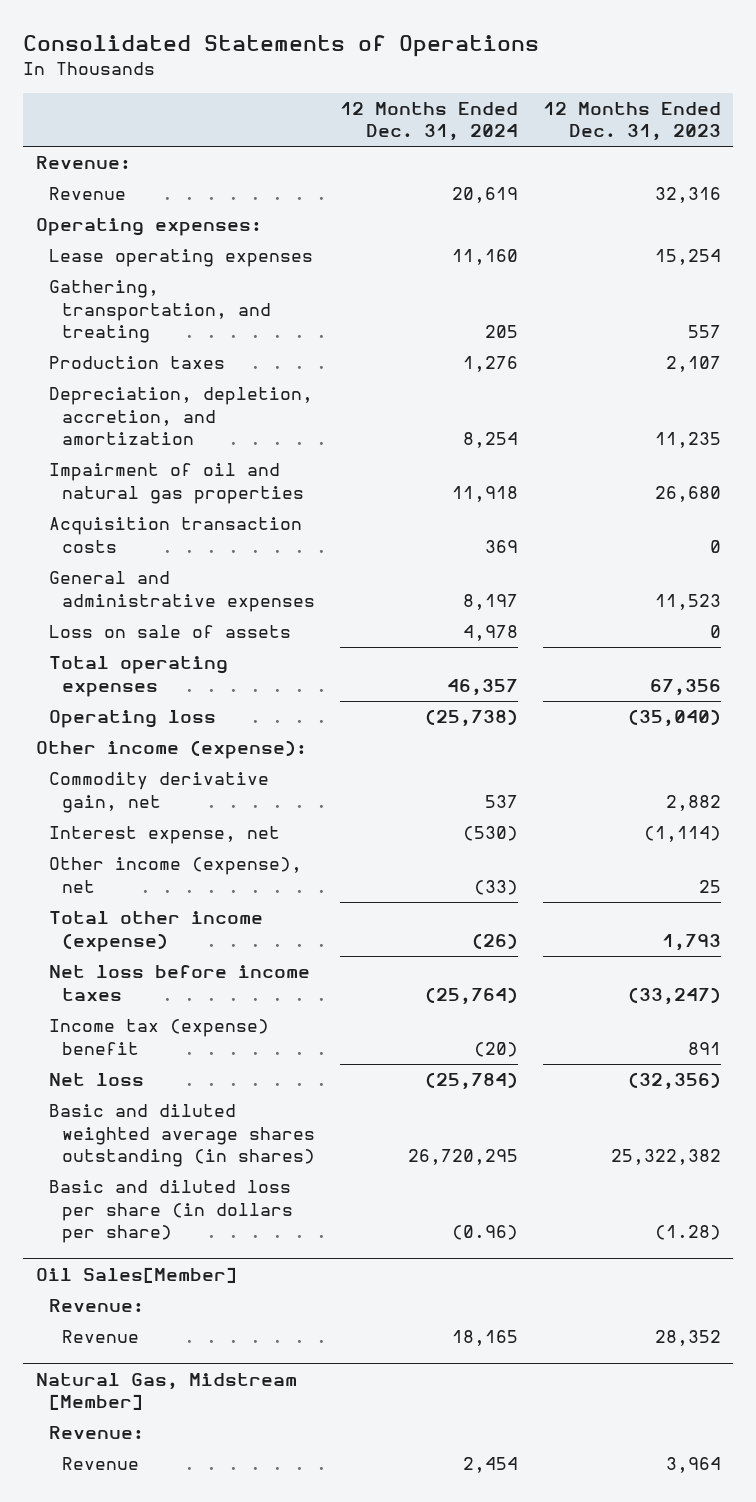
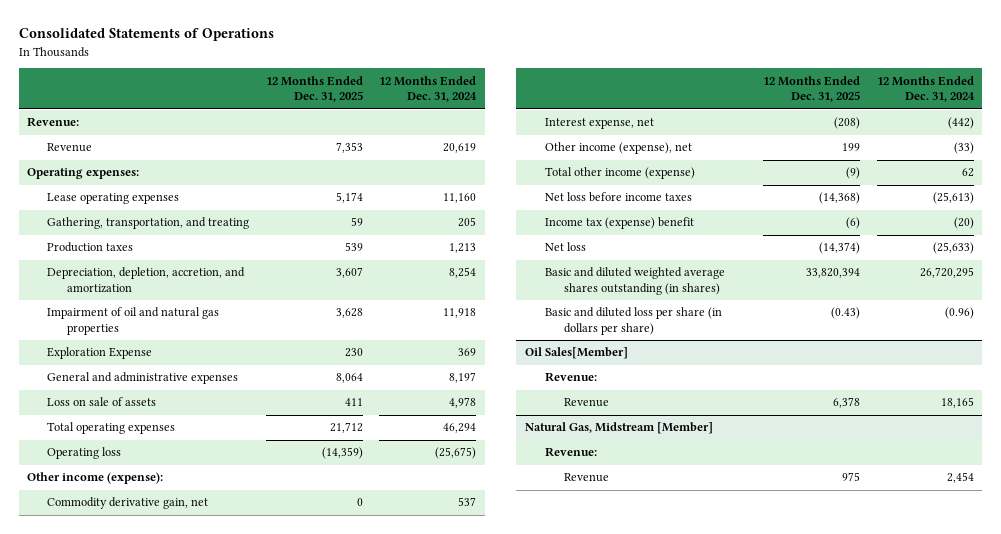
- | 12 Months Ended Dec. 31, 2024 | 12 Months Ended Dec. 31, 2023
+ | 12 Months Ended Dec. 31, 2025 | 12 Months Ended Dec. 31, 2024
- Production taxes | 1,276 | 2,107
+ Production taxes | 539 | 1,213
- Acquisition transaction costs | 369 | 0
+ Exploration Expense | 230 | 369
- Total operating expenses | 46,357 | 67,356
- Operating loss | (25,738) | (35,040)
+ Total operating expenses | 21,712 | 46,294
+ Operating loss | (14,359) | (25,675)
- Interest expense, net | (530) | (1,114)
+ Interest expense, net | (208) | (442)
- Total other income (expense) | (26) | 1,793
- Net loss before income taxes | (25,764) | (33,247)
+ Total other income (expense) | (9) | 62
+ Net loss before income taxes | (14,368) | (25,613)
- Net loss | (25,784) | (32,356)
+ Net loss | (14,374) | (25,633)

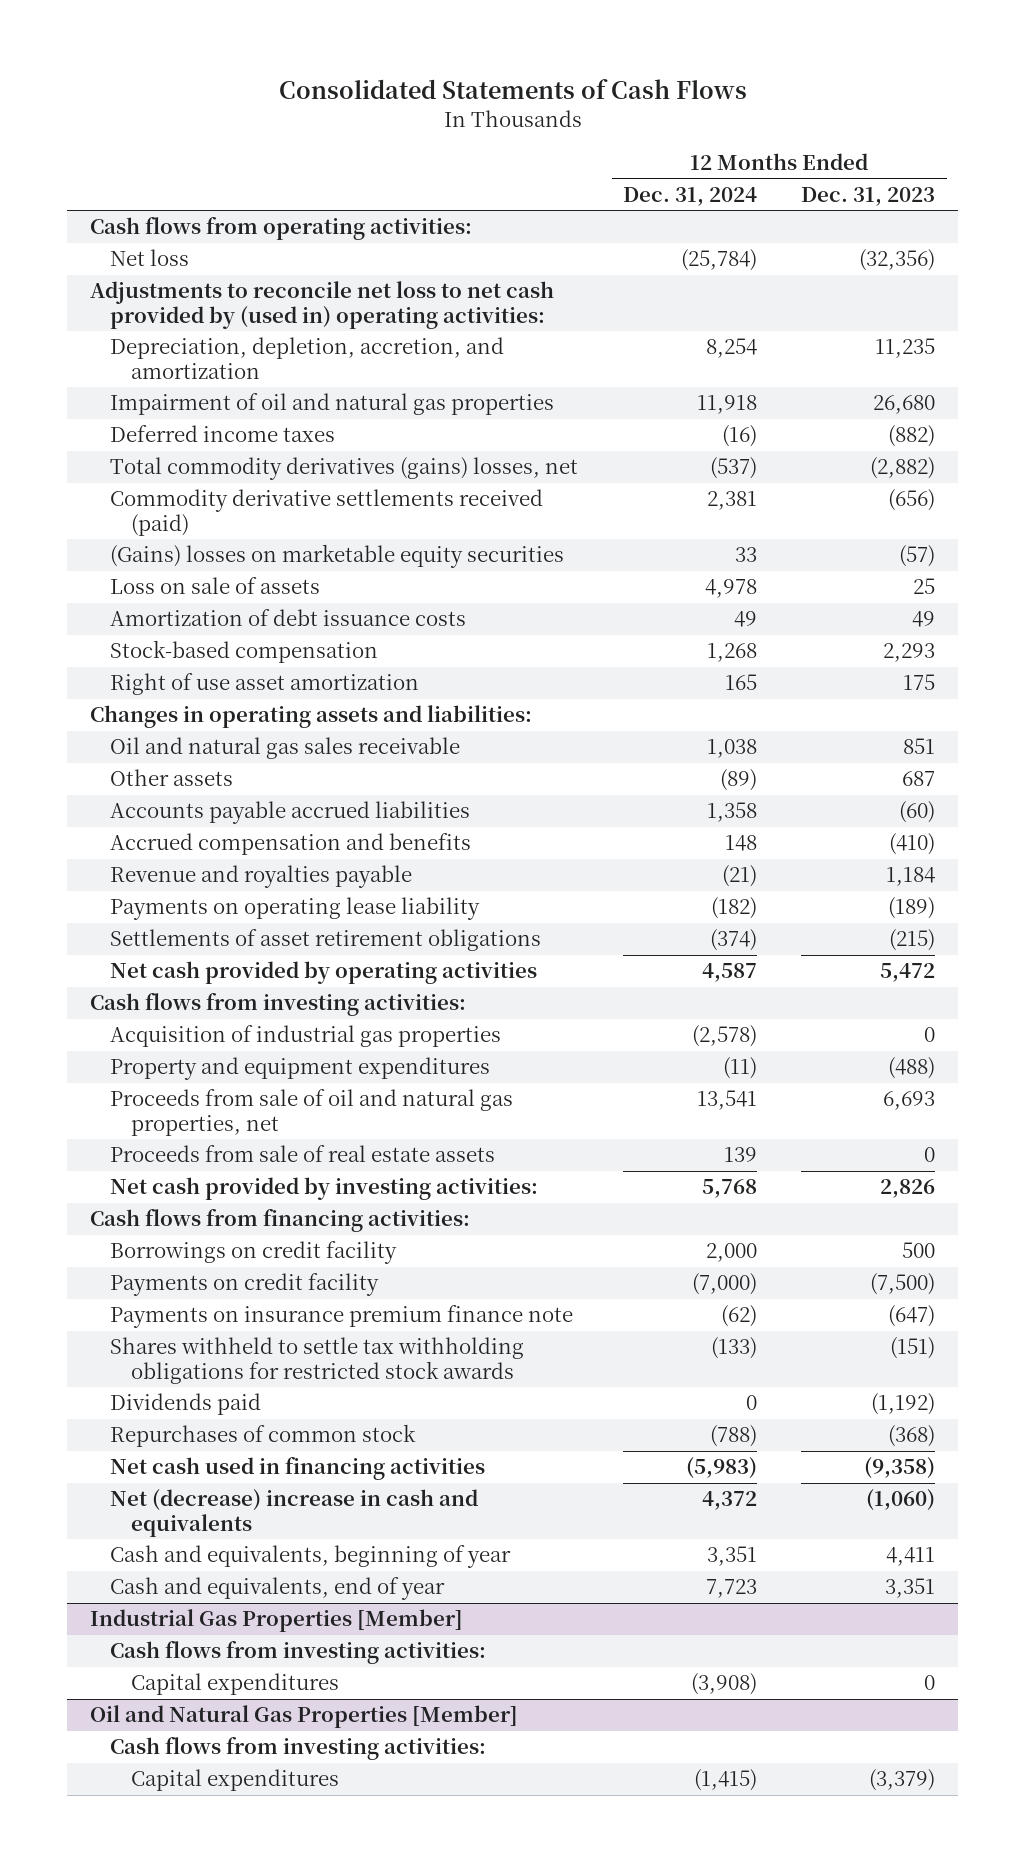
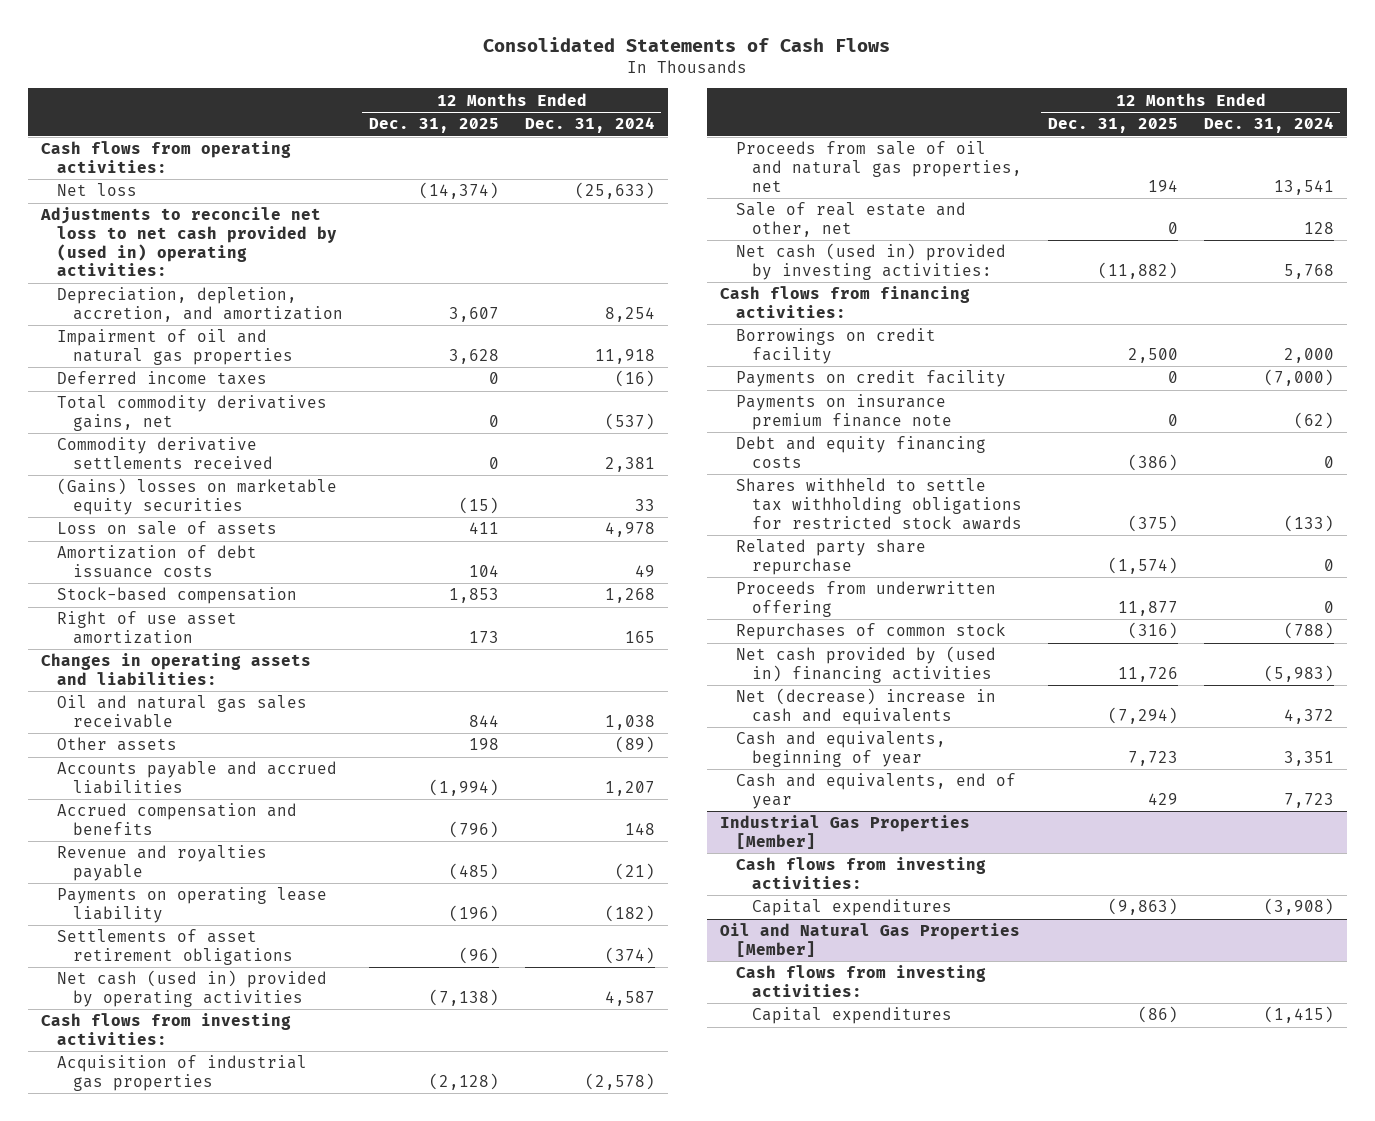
- | 12 Months Ended Dec. 31, 2024 | 12 Months Ended Dec. 31, 2023
+ | 12 Months Ended Dec. 31, 2025 | 12 Months Ended Dec. 31, 2024
- Net loss | (25,784) | (32,356)
+ Net loss | (14,374) | (25,633)
- Total commodity derivatives (gains) losses, net | (537) | (2,882)
- Commodity derivative settlements received (paid) | 2,381 | (656)
+ Total commodity derivatives gains, net | 0 | (537)
+ Commodity derivative settlements received | 0 | 2,381
- Accounts payable accrued liabilities | 1,358 | (60)
+ Accounts payable and accrued liabilities | (1,994) | 1,207
- Net cash provided by operating activities | 4,587 | 5,472
+ Net cash (used in) provided by operating activities | (7,138) | 4,587
- Property and equipment expenditures | (11) | (488)
- Proceeds from sale of real estate assets | 139 | 0
- Net cash provided by investing activities: | 5,768 | 2,826
+ Sale of real estate and other, net | 0 | 128
+ Net cash (used in) provided by investing activities: | (11,882) | 5,768
+ Debt and equity financing costs | (386) | 0
- Dividends paid | 0 | (1,192)
+ Related party share repurchase | (1,574) | 0
+ Proceeds from underwritten offering | 11,877 | 0
- Net cash used in financing activities | (5,983) | (9,358)
+ Net cash provided by (used in) financing activities | 11,726 | (5,983)

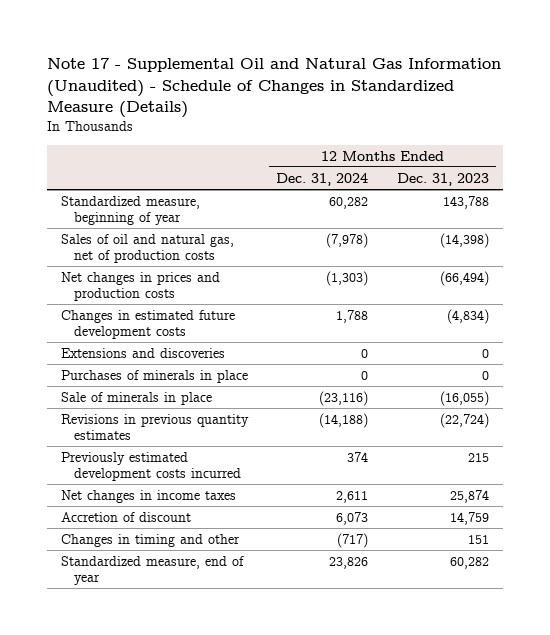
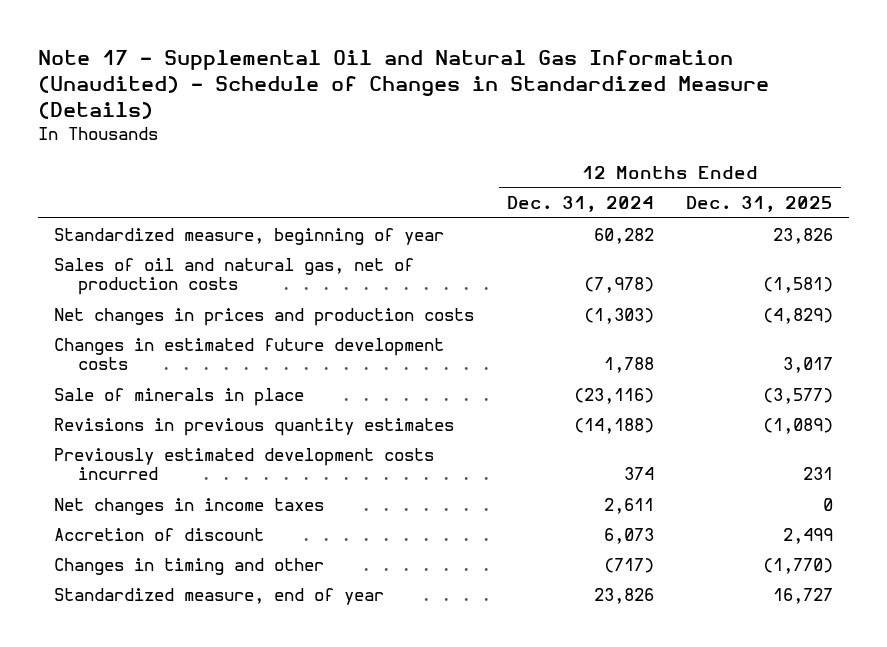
- | 12 Months Ended Dec. 31, 2024 | 12 Months Ended Dec. 31, 2023
+ | 12 Months Ended Dec. 31, 2024 | 12 Months Ended Dec. 31, 2025
- Extensions and discoveries | 0 | 0
- Purchases of minerals in place | 0 | 0

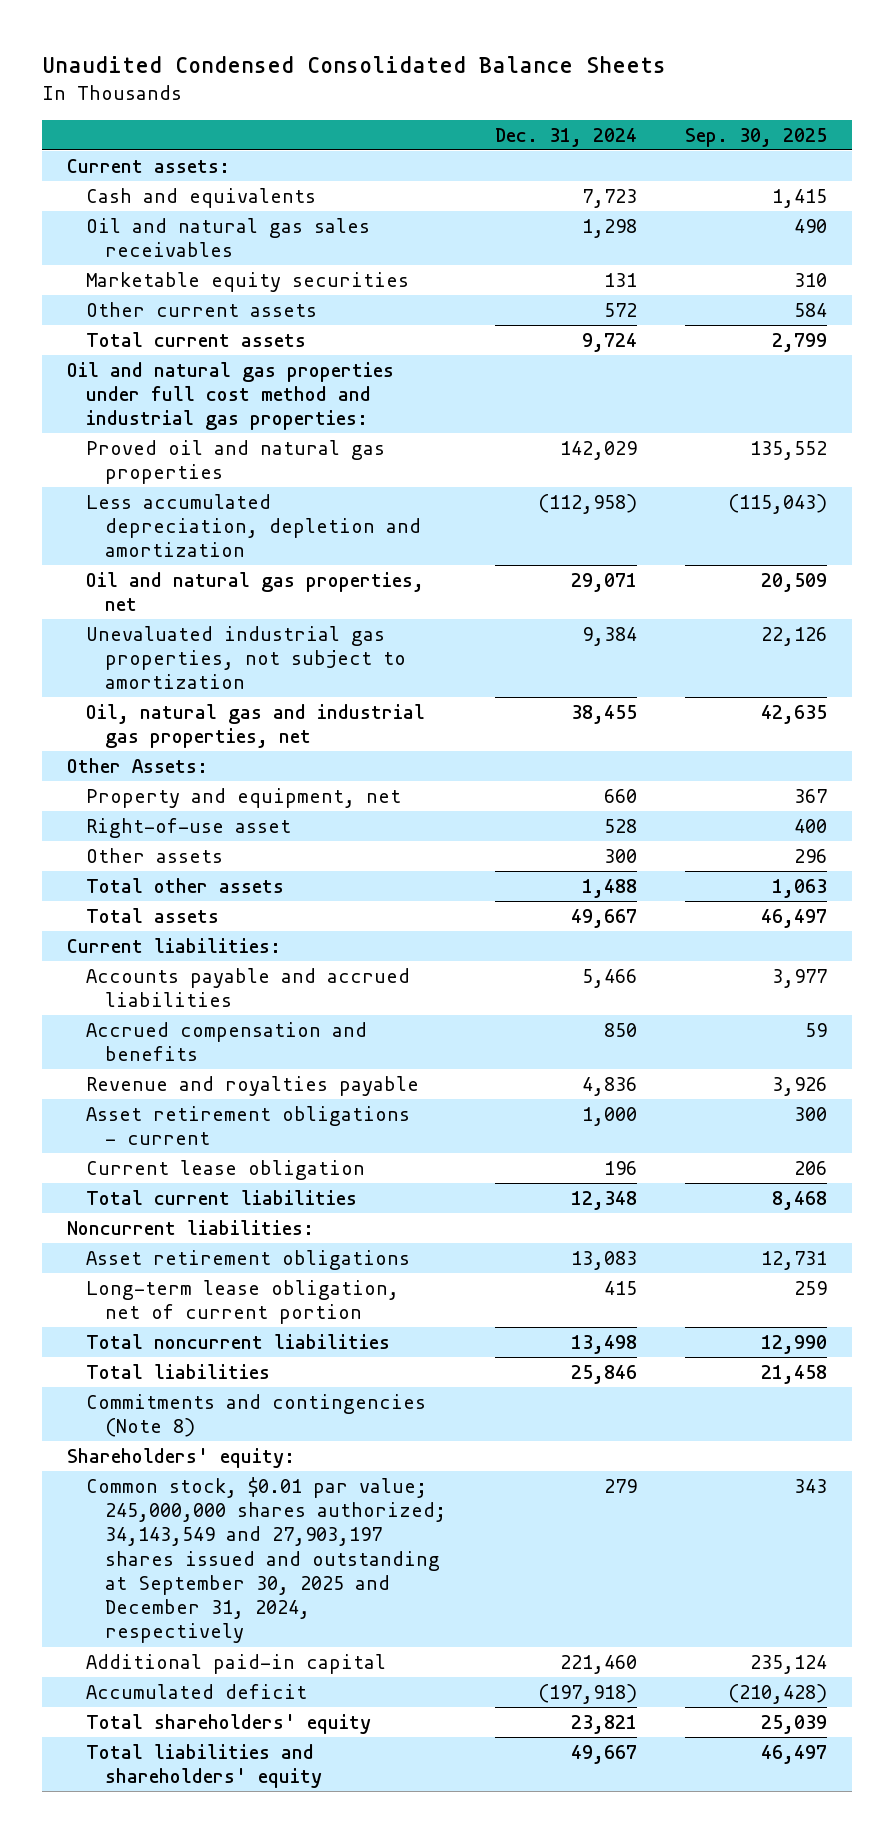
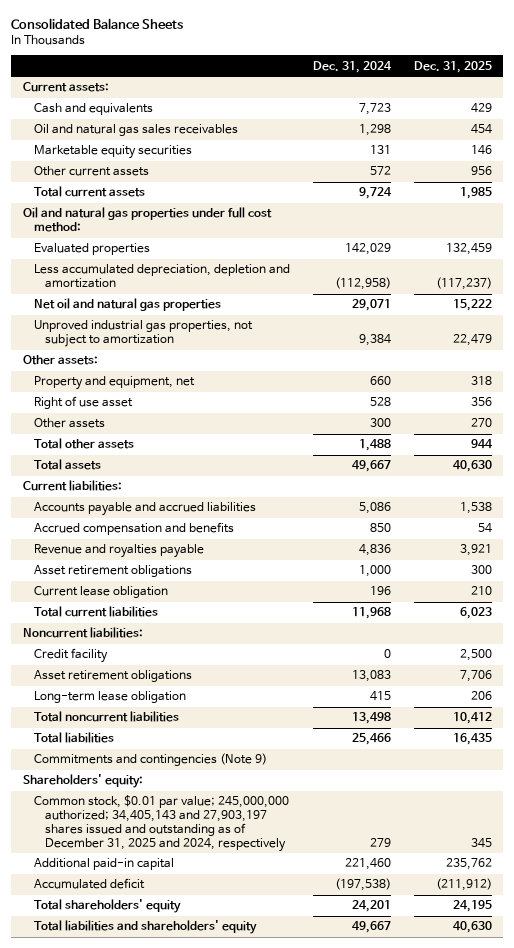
- Unaudited Condensed Consolidated Balance Sheets
+ Consolidated Balance Sheets
- | Dec. 31, 2024 | Sep. 30, 2025
+ | Dec. 31, 2024 | Dec. 31, 2025
- Oil and natural gas properties under full cost method and industrial gas properties:
- Proved oil and natural gas properties | 142,029 | 135,552
+ Oil and natural gas properties under full cost method:
+ Evaluated properties | 142,029 | 132,459
- Oil and natural gas properties, net | 29,071 | 20,509
- Unevaluated industrial gas properties, not subject to amortization | 9,384 | 22,126
- Oil, natural gas and industrial gas properties, net | 38,455 | 42,635
- Other Assets:
+ Net oil and natural gas properties | 29,071 | 15,222
+ Unproved industrial gas properties, not subject to amortization | 9,384 | 22,479
+ Other assets:
- Right-of-use asset | 528 | 400
+ Right of use asset | 528 | 356
- Accounts payable and accrued liabilities | 5,466 | 3,977
+ Accounts payable and accrued liabilities | 5,086 | 1,538
- Asset retirement obligations - current | 1,000 | 300
+ Asset retirement obligations | 1,000 | 300
- Total current liabilities | 12,348 | 8,468
+ Total current liabilities | 11,968 | 6,023
+ Credit facility | 0 | 2,500
- Long-term lease obligation, net of current portion | 415 | 259
+ Long-term lease obligation | 415 | 206
- Total liabilities | 25,846 | 21,458
- Commitments and contingencies (Note 8)
+ Total liabilities | 25,466 | 16,435
+ Commitments and contingencies (Note 9)
- Common stock, $0.01 par value; 245,000,000 shares authorized; 34,143,549 and 27,903,197 shares issued and outstanding at September 30, 2025 and December 31, 2024, respectively | 279 | 343
+ Common stock, $0.01 par value; 245,000,000 authorized; 34,405,143 and 27,903,197 shares issued and outstanding as of December 31, 2025 and 2024, respectively | 279 | 345
- Accumulated deficit | (197,918) | (210,428)
- Total shareholders' equity | 23,821 | 25,039
+ Accumulated deficit | (197,538) | (211,912)
+ Total shareholders' equity | 24,201 | 24,195

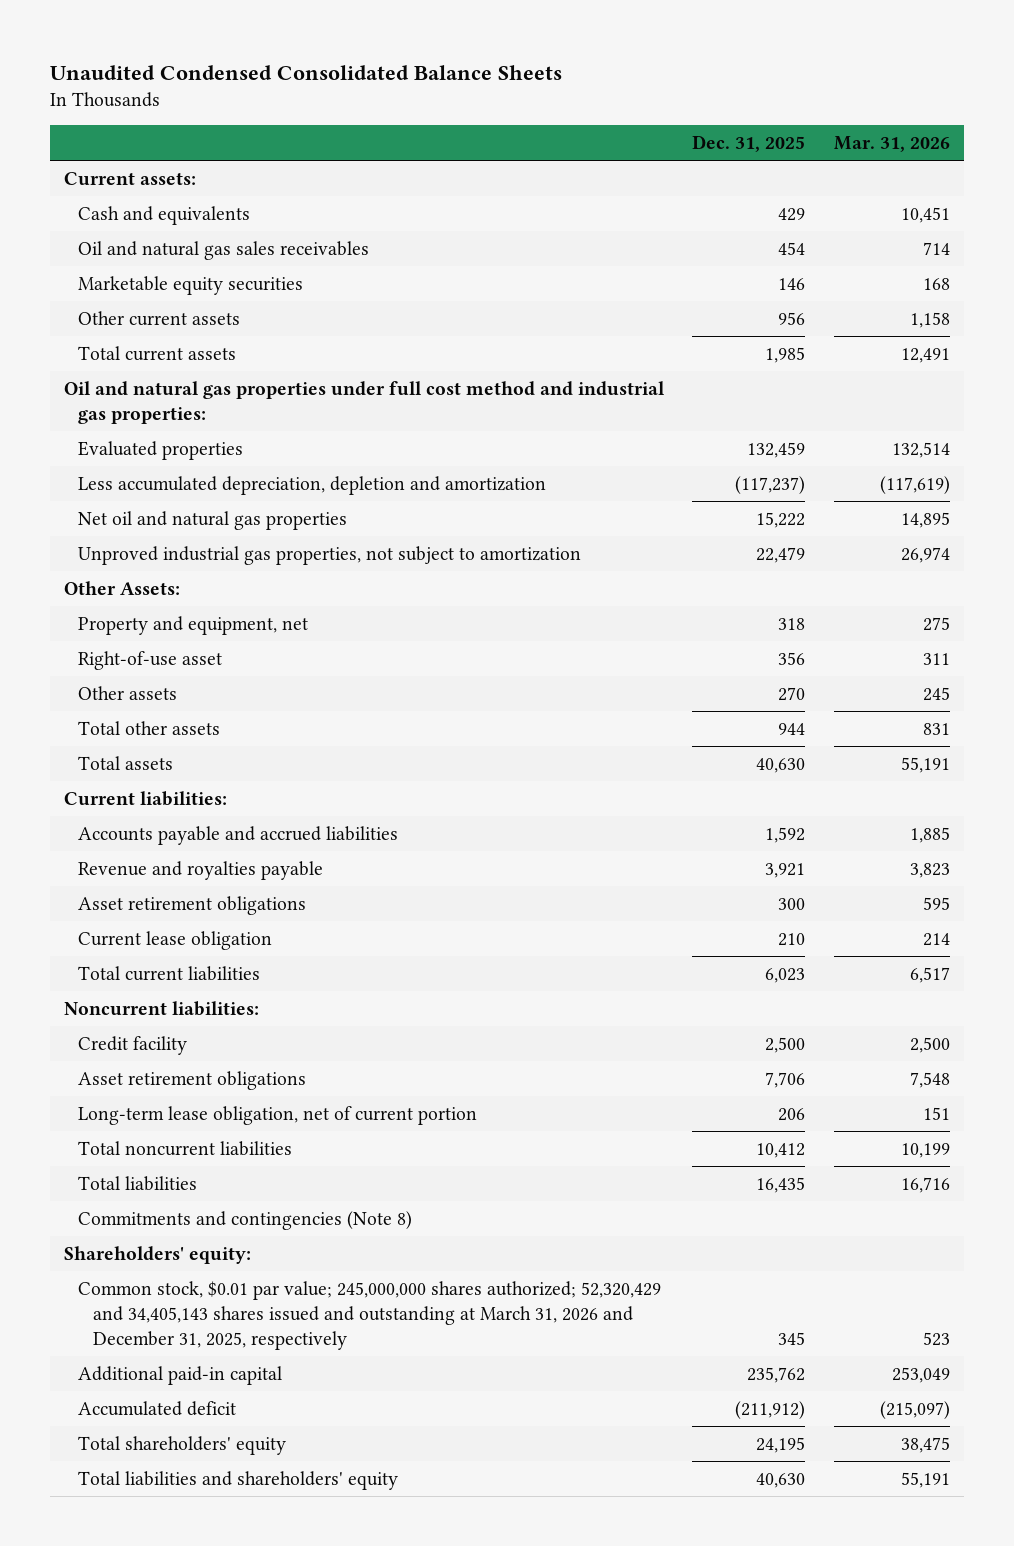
- Consolidated Balance Sheets
+ Unaudited Condensed Consolidated Balance Sheets
- | Dec. 31, 2024 | Dec. 31, 2025
+ | Dec. 31, 2025 | Mar. 31, 2026
- Oil and natural gas properties under full cost method:
+ Oil and natural gas properties under full cost method and industrial gas properties:
- Other assets:
+ Other Assets:
- Right of use asset | 528 | 356
+ Right-of-use asset | 356 | 311
- Accounts payable and accrued liabilities | 5,086 | 1,538
- Accrued compensation and benefits | 850 | 54
+ Accounts payable and accrued liabilities | 1,592 | 1,885
- Long-term lease obligation | 415 | 206
+ Long-term lease obligation, net of current portion | 206 | 151
- Commitments and contingencies (Note 9)
+ Commitments and contingencies (Note 8)
- Common stock, $0.01 par value; 245,000,000 authorized; 34,405,143 and 27,903,197 shares issued and outstanding as of December 31, 2025 and 2024, respectively | 279 | 345
+ Common stock, $0.01 par value; 245,000,000 shares authorized; 52,320,429 and 34,405,143 shares issued and outstanding at March 31, 2026 and December 31, 2025, respectively | 345 | 523

